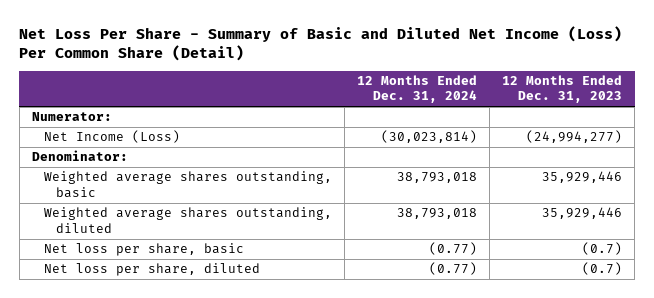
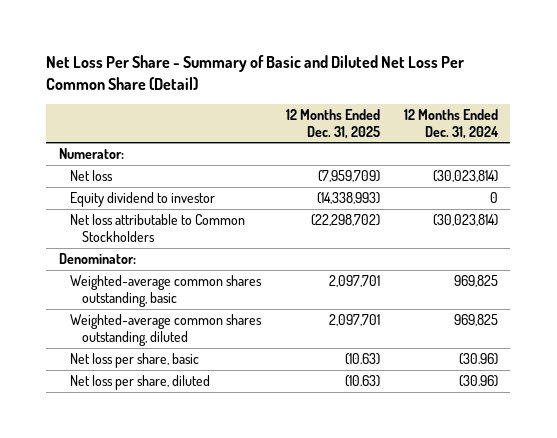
- Net Loss Per Share - Summary of Basic and Diluted Net Income (Loss) Per Common Share (Detail)
+ Net Loss Per Share - Summary of Basic and Diluted Net Loss Per Common Share (Detail)
- | 12 Months Ended Dec. 31, 2024 | 12 Months Ended Dec. 31, 2023
+ | 12 Months Ended Dec. 31, 2025 | 12 Months Ended Dec. 31, 2024
- Net Income (Loss) | (30,023,814) | (24,994,277)
+ Net loss | (7,959,709) | (30,023,814)
+ Equity dividend to investor | (14,338,993) | 0
+ Net loss attributable to Common Stockholders | (22,298,702) | (30,023,814)
- Weighted average shares outstanding, basic | 38,793,018 | 35,929,446
- Weighted average shares outstanding, diluted | 38,793,018 | 35,929,446
- Net loss per share, basic | (0.77) | (0.7)
- Net loss per share, diluted | (0.77) | (0.7)
+ Weighted-average common shares outstanding, basic | 2,097,701 | 969,825
+ Weighted-average common shares outstanding, diluted | 2,097,701 | 969,825
+ Net loss per share, basic | (10.63) | (30.96)
+ Net loss per share, diluted | (10.63) | (30.96)

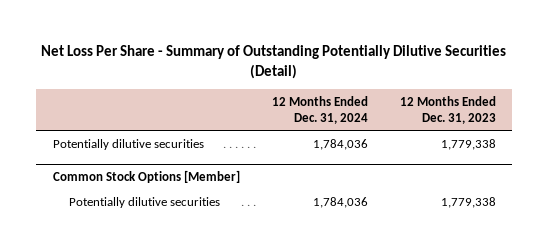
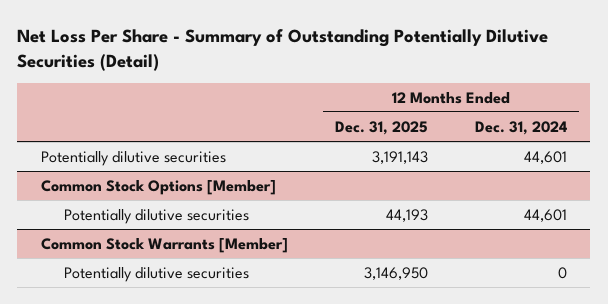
- | 12 Months Ended Dec. 31, 2024 | 12 Months Ended Dec. 31, 2023
+ | 12 Months Ended Dec. 31, 2025 | 12 Months Ended Dec. 31, 2024
- Potentially dilutive securities | 1,784,036 | 1,779,338
+ Potentially dilutive securities | 3,191,143 | 44,601
@ Common Stock Options [Member]
- Potentially dilutive securities | 1,784,036 | 1,779,338
+ Potentially dilutive securities | 44,193 | 44,601
+ Common Stock Warrants [Member]
+ Potentially dilutive securities | 3,146,950 | 0

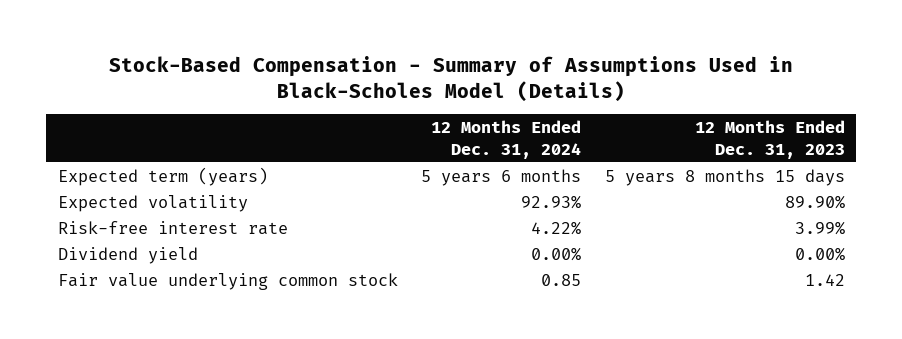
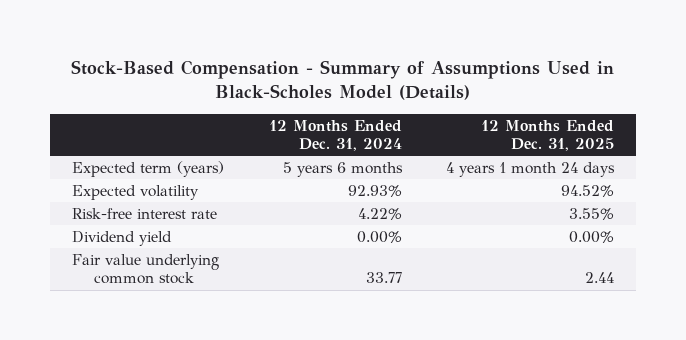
- | 12 Months Ended Dec. 31, 2024 | 12 Months Ended Dec. 31, 2023
+ | 12 Months Ended Dec. 31, 2024 | 12 Months Ended Dec. 31, 2025
- Fair value underlying common stock | 0.85 | 1.42
+ Fair value underlying common stock | 33.77 | 2.44

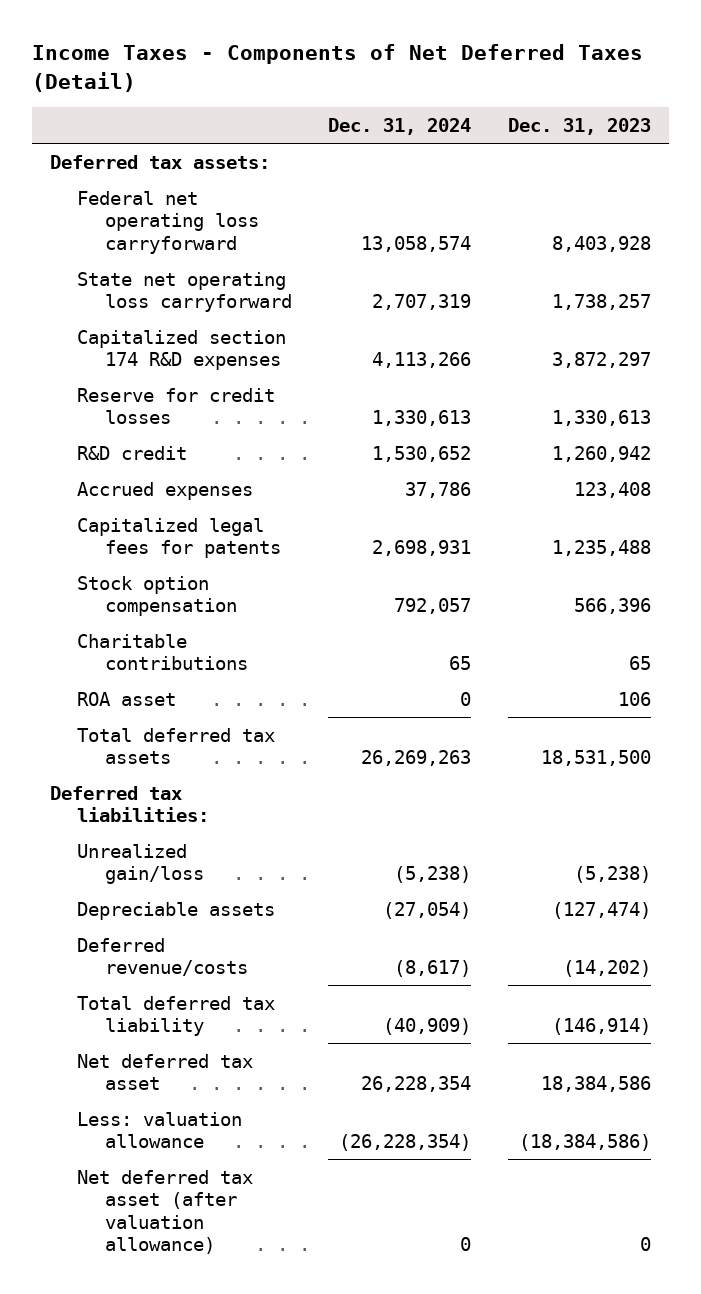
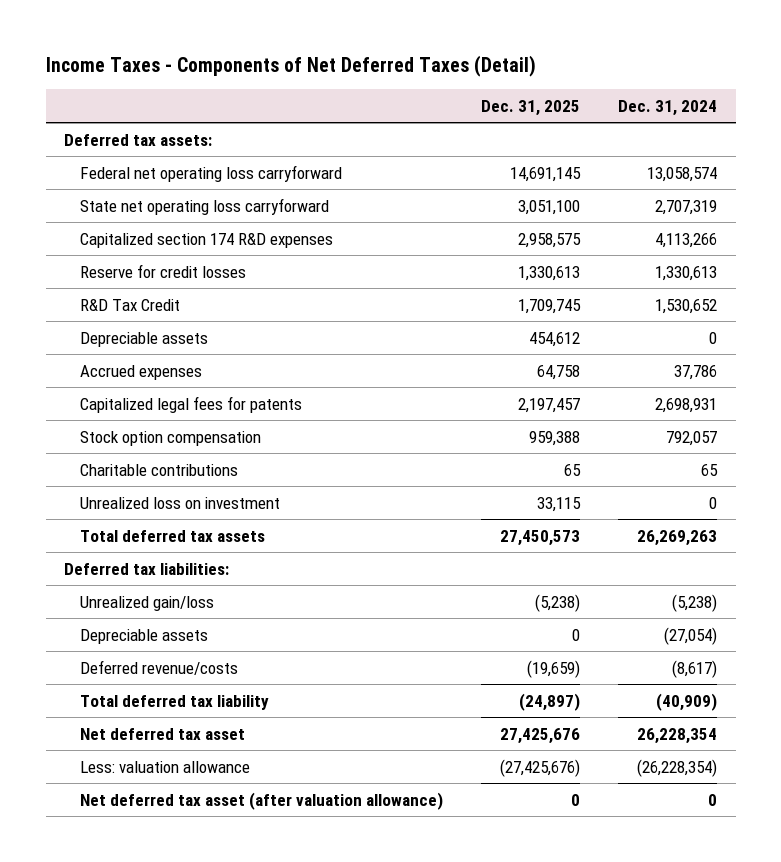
- | Dec. 31, 2024 | Dec. 31, 2023
+ | Dec. 31, 2025 | Dec. 31, 2024
- R&D credit | 1,530,652 | 1,260,942
+ R&D Tax Credit | 1,709,745 | 1,530,652
+ Depreciable assets | 454,612 | 0
- ROA asset | 0 | 106
+ Unrealized loss on investment | 33,115 | 0

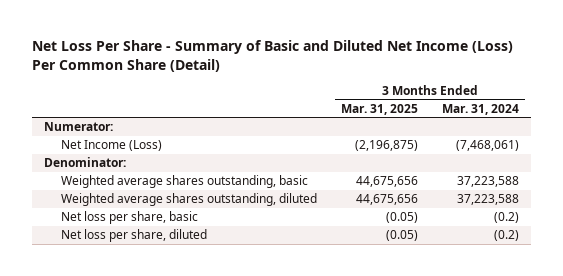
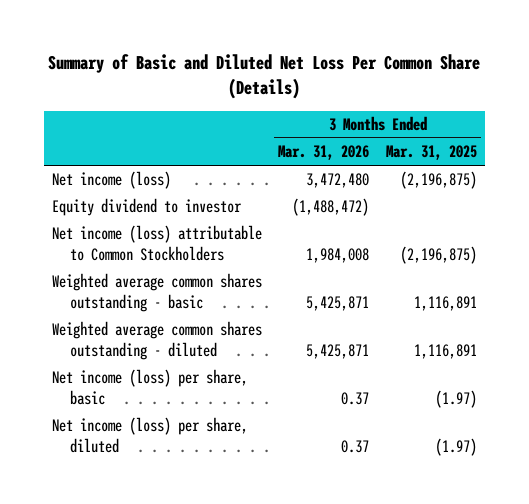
- Net Loss Per Share - Summary of Basic and Diluted Net Income (Loss) Per Common Share (Detail)
+ Summary of Basic and Diluted Net Loss Per Common Share (Details)
- | 3 Months Ended Mar. 31, 2025 | 3 Months Ended Mar. 31, 2024
+ | 3 Months Ended Mar. 31, 2026 | 3 Months Ended Mar. 31, 2025
- Numerator:
- Net Income (Loss) | (2,196,875) | (7,468,061)
- Denominator:
- Weighted average shares outstanding, basic | 44,675,656 | 37,223,588
- Weighted average shares outstanding, diluted | 44,675,656 | 37,223,588
- Net loss per share, basic | (0.05) | (0.2)
- Net loss per share, diluted | (0.05) | (0.2)
+ Net income (loss) | 3,472,480 | (2,196,875)
+ Equity dividend to investor | (1,488,472) |
+ Net income (loss) attributable to Common Stockholders | 1,984,008 | (2,196,875)
+ Weighted average common shares outstanding - basic | 5,425,871 | 1,116,891
+ Weighted average common shares outstanding - diluted | 5,425,871 | 1,116,891
+ Net income (loss) per share, basic | 0.37 | (1.97)
+ Net income (loss) per share, diluted | 0.37 | (1.97)

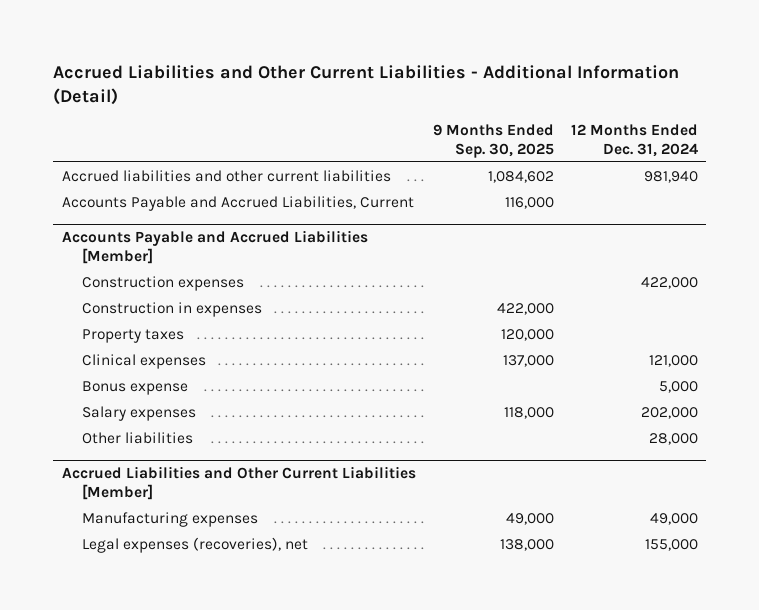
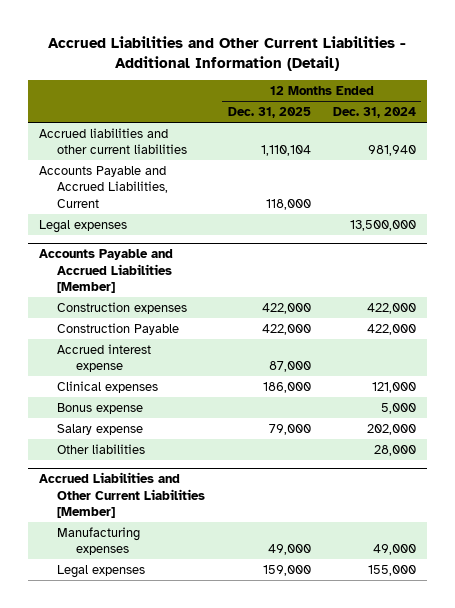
- | 9 Months Ended Sep. 30, 2025 | 12 Months Ended Dec. 31, 2024
+ | 12 Months Ended Dec. 31, 2025 | 12 Months Ended Dec. 31, 2024
+ Legal expenses | | 13,500,000
@ Accounts Payable and Accrued Liabilities [Member]
- Construction in expenses | 422,000 |
- Property taxes | 120,000 |
+ Construction Payable | 422,000 | 422,000
+ Accrued interest expense | 87,000 |
- Salary expenses | 118,000 | 202,000
+ Salary expense | 79,000 | 202,000
@ Accrued Liabilities and Other Current Liabilities [Member]
- Legal expenses (recoveries), net | 138,000 | 155,000
+ Legal expenses | 159,000 | 155,000

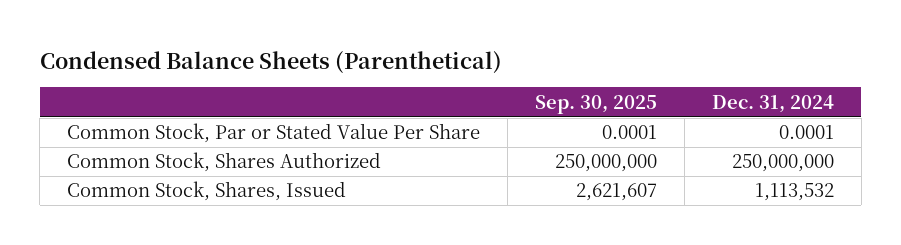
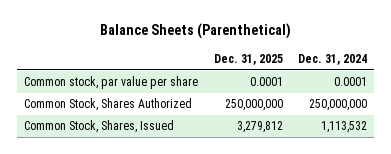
- Condensed Balance Sheets (Parenthetical)
+ Balance Sheets (Parenthetical)
- | Sep. 30, 2025 | Dec. 31, 2024
+ | Dec. 31, 2025 | Dec. 31, 2024
- Common Stock, Par or Stated Value Per Share | 0.0001 | 0.0001
+ Common stock, par value per share | 0.0001 | 0.0001

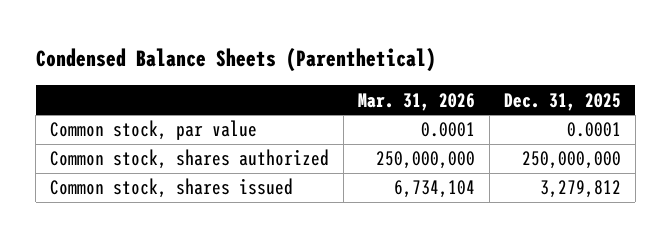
- Balance Sheets (Parenthetical)
+ Condensed Balance Sheets (Parenthetical)
- | Dec. 31, 2025 | Dec. 31, 2024
+ | Mar. 31, 2026 | Dec. 31, 2025
- Common stock, par value per share | 0.0001 | 0.0001
- Common Stock, Shares Authorized | 250,000,000 | 250,000,000
- Common Stock, Shares, Issued | 3,279,812 | 1,113,532
+ Common stock, par value | 0.0001 | 0.0001
+ Common stock, shares authorized | 250,000,000 | 250,000,000
+ Common stock, shares issued | 6,734,104 | 3,279,812

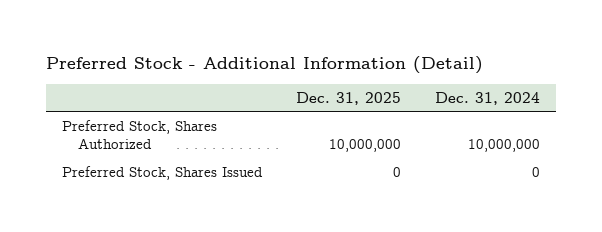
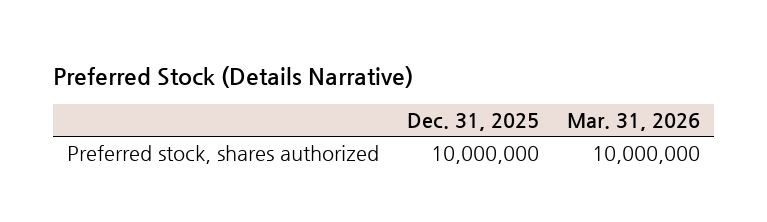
- Preferred Stock - Additional Information (Detail)
+ Preferred Stock (Details Narrative)
- | Dec. 31, 2025 | Dec. 31, 2024
+ | Dec. 31, 2025 | Mar. 31, 2026
- Preferred Stock, Shares Authorized | 10,000,000 | 10,000,000
- Preferred Stock, Shares Issued | 0 | 0
+ Preferred stock, shares authorized | 10,000,000 | 10,000,000

